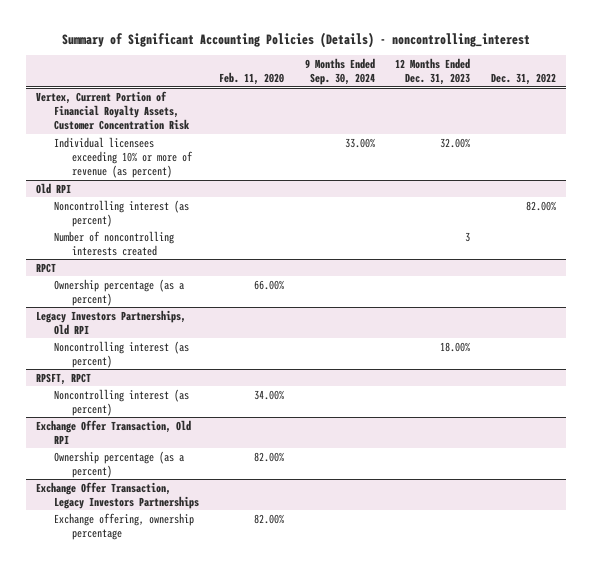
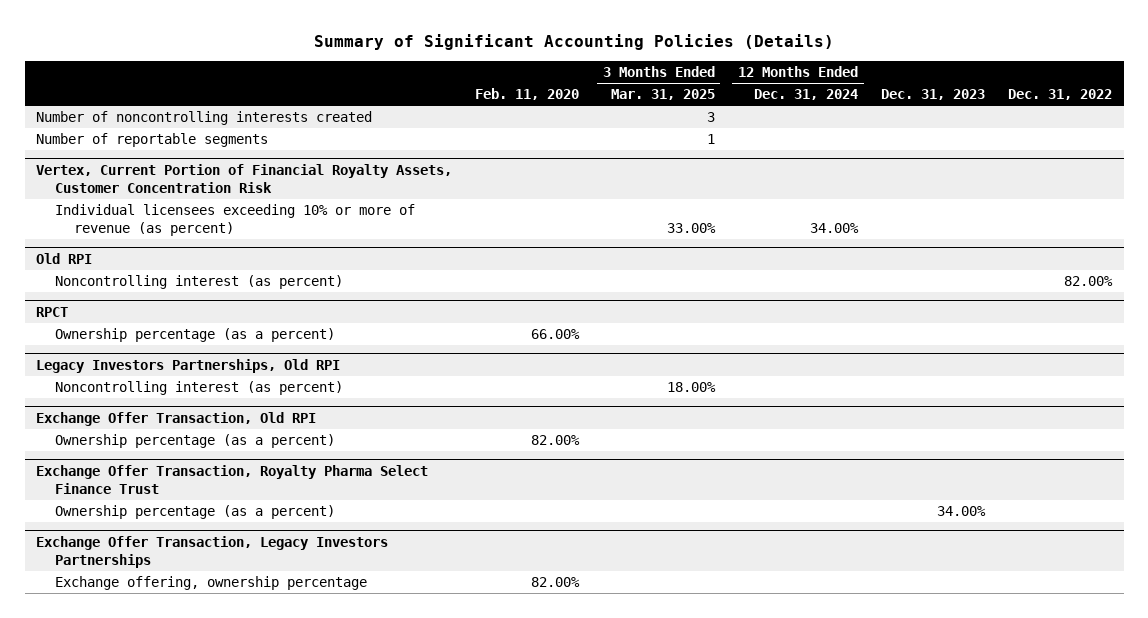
- Summary of Significant Accounting Policies (Details) - noncontrolling_interest
+ Summary of Significant Accounting Policies (Details)
- | Feb. 11, 2020 | 9 Months Ended Sep. 30, 2024 | 12 Months Ended Dec. 31, 2023 | Dec. 31, 2022
+ | Feb. 11, 2020 | 3 Months Ended Mar. 31, 2025 | 12 Months Ended Dec. 31, 2024 | Dec. 31, 2023 | Dec. 31, 2022
+ Number of noncontrolling interests created | | 3 | | |
+ Number of reportable segments | | 1 | | |
@ Old RPI
- Number of noncontrolling interests created | | | 3 |
- RPSFT, RPCT
- Noncontrolling interest (as percent) | 34.00% | | |
+ Exchange Offer Transaction, Royalty Pharma Select Finance Trust
+ Ownership percentage (as a percent) | | | | 34.00% |

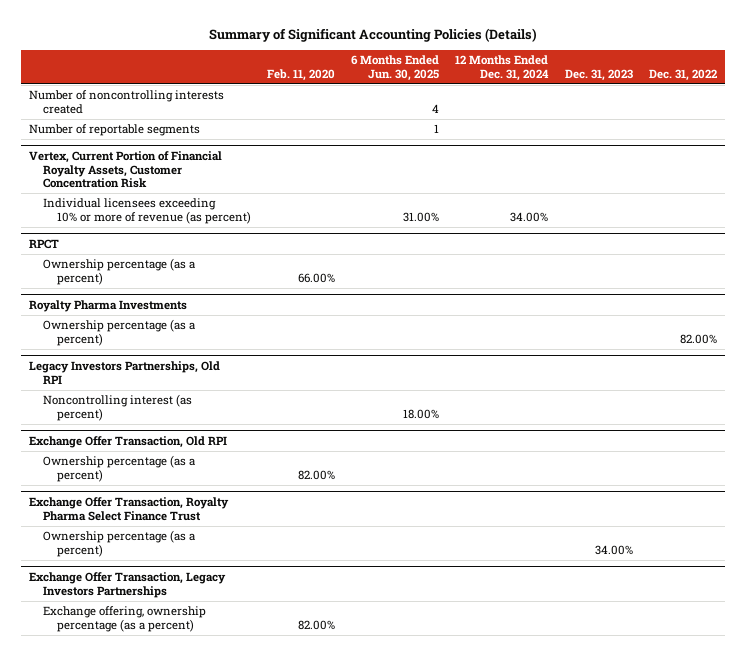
- | Feb. 11, 2020 | 3 Months Ended Mar. 31, 2025 | 12 Months Ended Dec. 31, 2024 | Dec. 31, 2023 | Dec. 31, 2022
+ | Feb. 11, 2020 | 6 Months Ended Jun. 30, 2025 | 12 Months Ended Dec. 31, 2024 | Dec. 31, 2023 | Dec. 31, 2022
- Old RPI
- Noncontrolling interest (as percent) | | | | | 82.00%
+ Royalty Pharma Investments
+ Ownership percentage (as a percent) | | | | | 82.00%
@ Exchange Offer Transaction, Legacy Investors Partnerships
- Exchange offering, ownership percentage | 82.00% | | | |
+ Exchange offering, ownership percentage (as a percent) | 82.00% | | | |

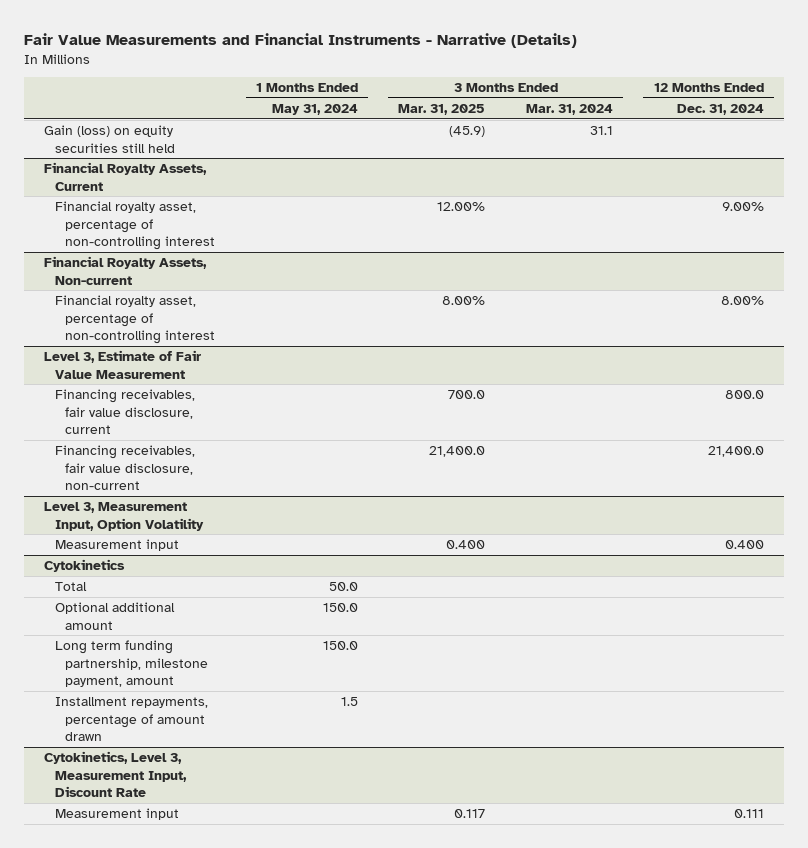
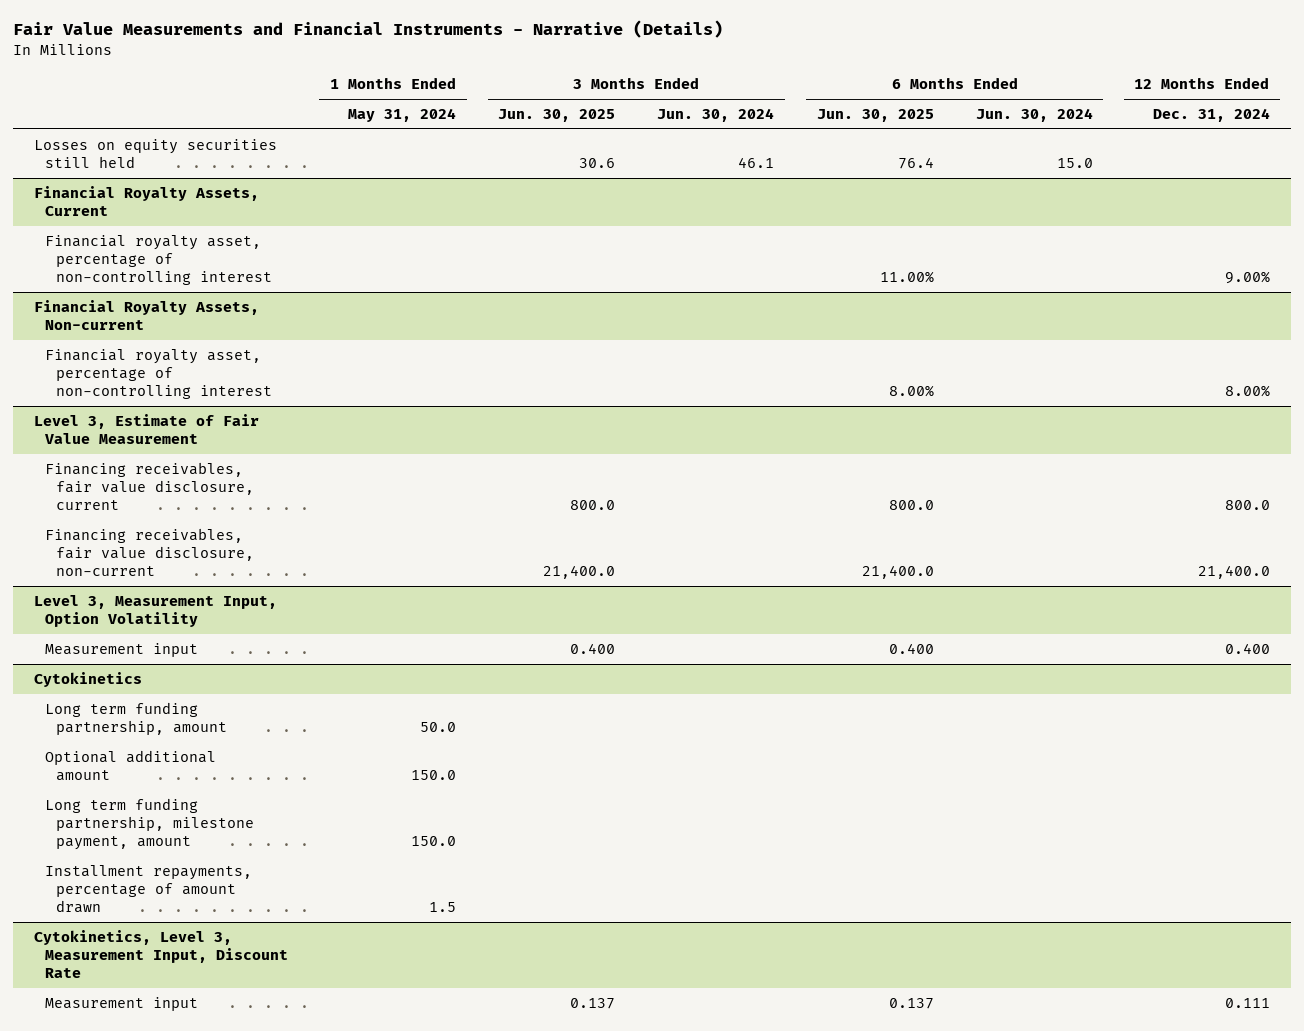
- | 1 Months Ended May 31, 2024 | 3 Months Ended Mar. 31, 2025 | 3 Months Ended Mar. 31, 2024 | 12 Months Ended Dec. 31, 2024
+ | 1 Months Ended May 31, 2024 | 3 Months Ended Jun. 30, 2025 | 3 Months Ended Jun. 30, 2024 | 6 Months Ended Jun. 30, 2025 | 6 Months Ended Jun. 30, 2024 | 12 Months Ended Dec. 31, 2024
- Gain (loss) on equity securities still held | | (45.9) | 31.1 |
+ Losses on equity securities still held | | 30.6 | 46.1 | 76.4 | 15.0 |
@ Cytokinetics
- Total | 50.0 | | |
+ Long term funding partnership, amount | 50.0 | | | | |

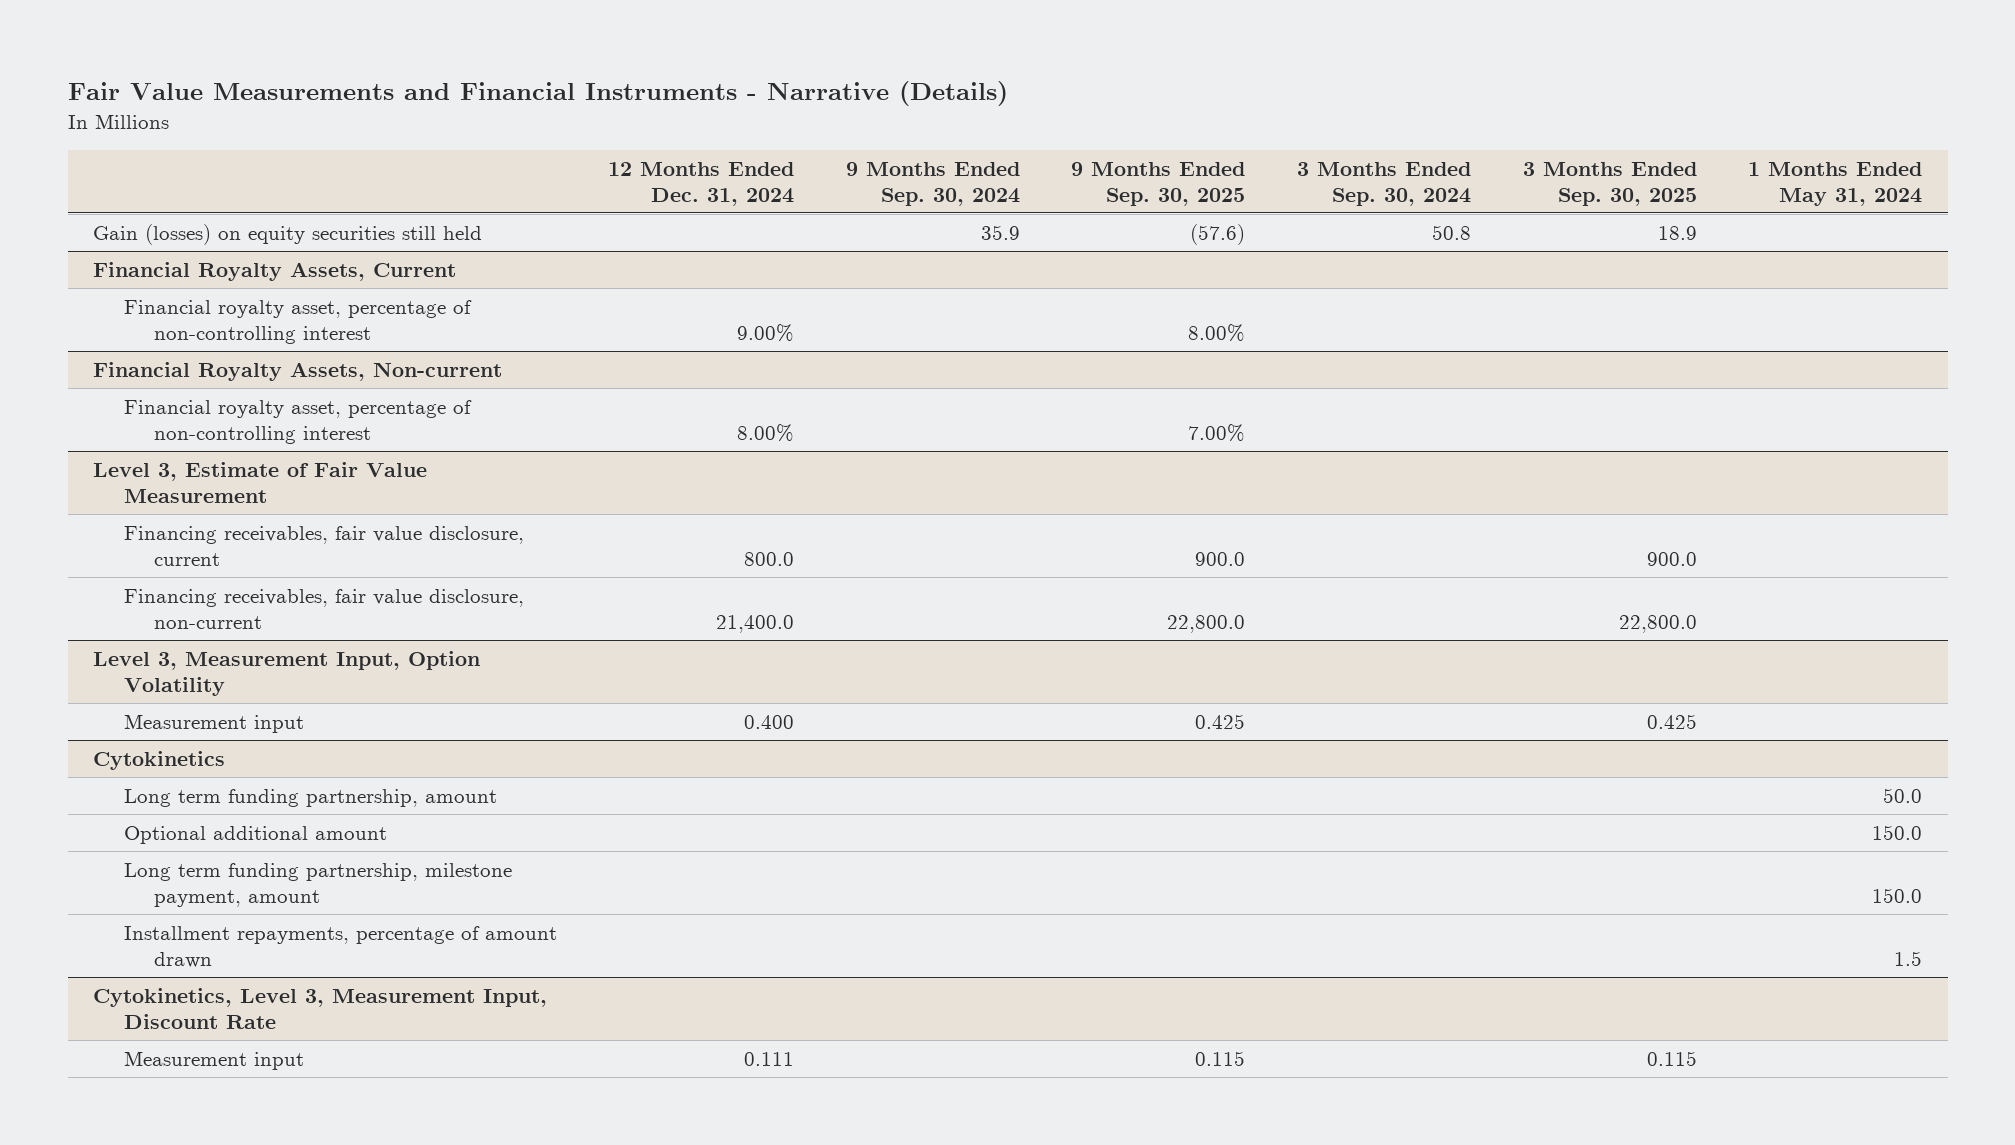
- | 1 Months Ended May 31, 2024 | 3 Months Ended Jun. 30, 2025 | 3 Months Ended Jun. 30, 2024 | 6 Months Ended Jun. 30, 2025 | 6 Months Ended Jun. 30, 2024 | 12 Months Ended Dec. 31, 2024
+ | 12 Months Ended Dec. 31, 2024 | 9 Months Ended Sep. 30, 2024 | 9 Months Ended Sep. 30, 2025 | 3 Months Ended Sep. 30, 2024 | 3 Months Ended Sep. 30, 2025 | 1 Months Ended May 31, 2024
- Losses on equity securities still held | | 30.6 | 46.1 | 76.4 | 15.0 |
+ Gain (losses) on equity securities still held | | 35.9 | (57.6) | 50.8 | 18.9 |

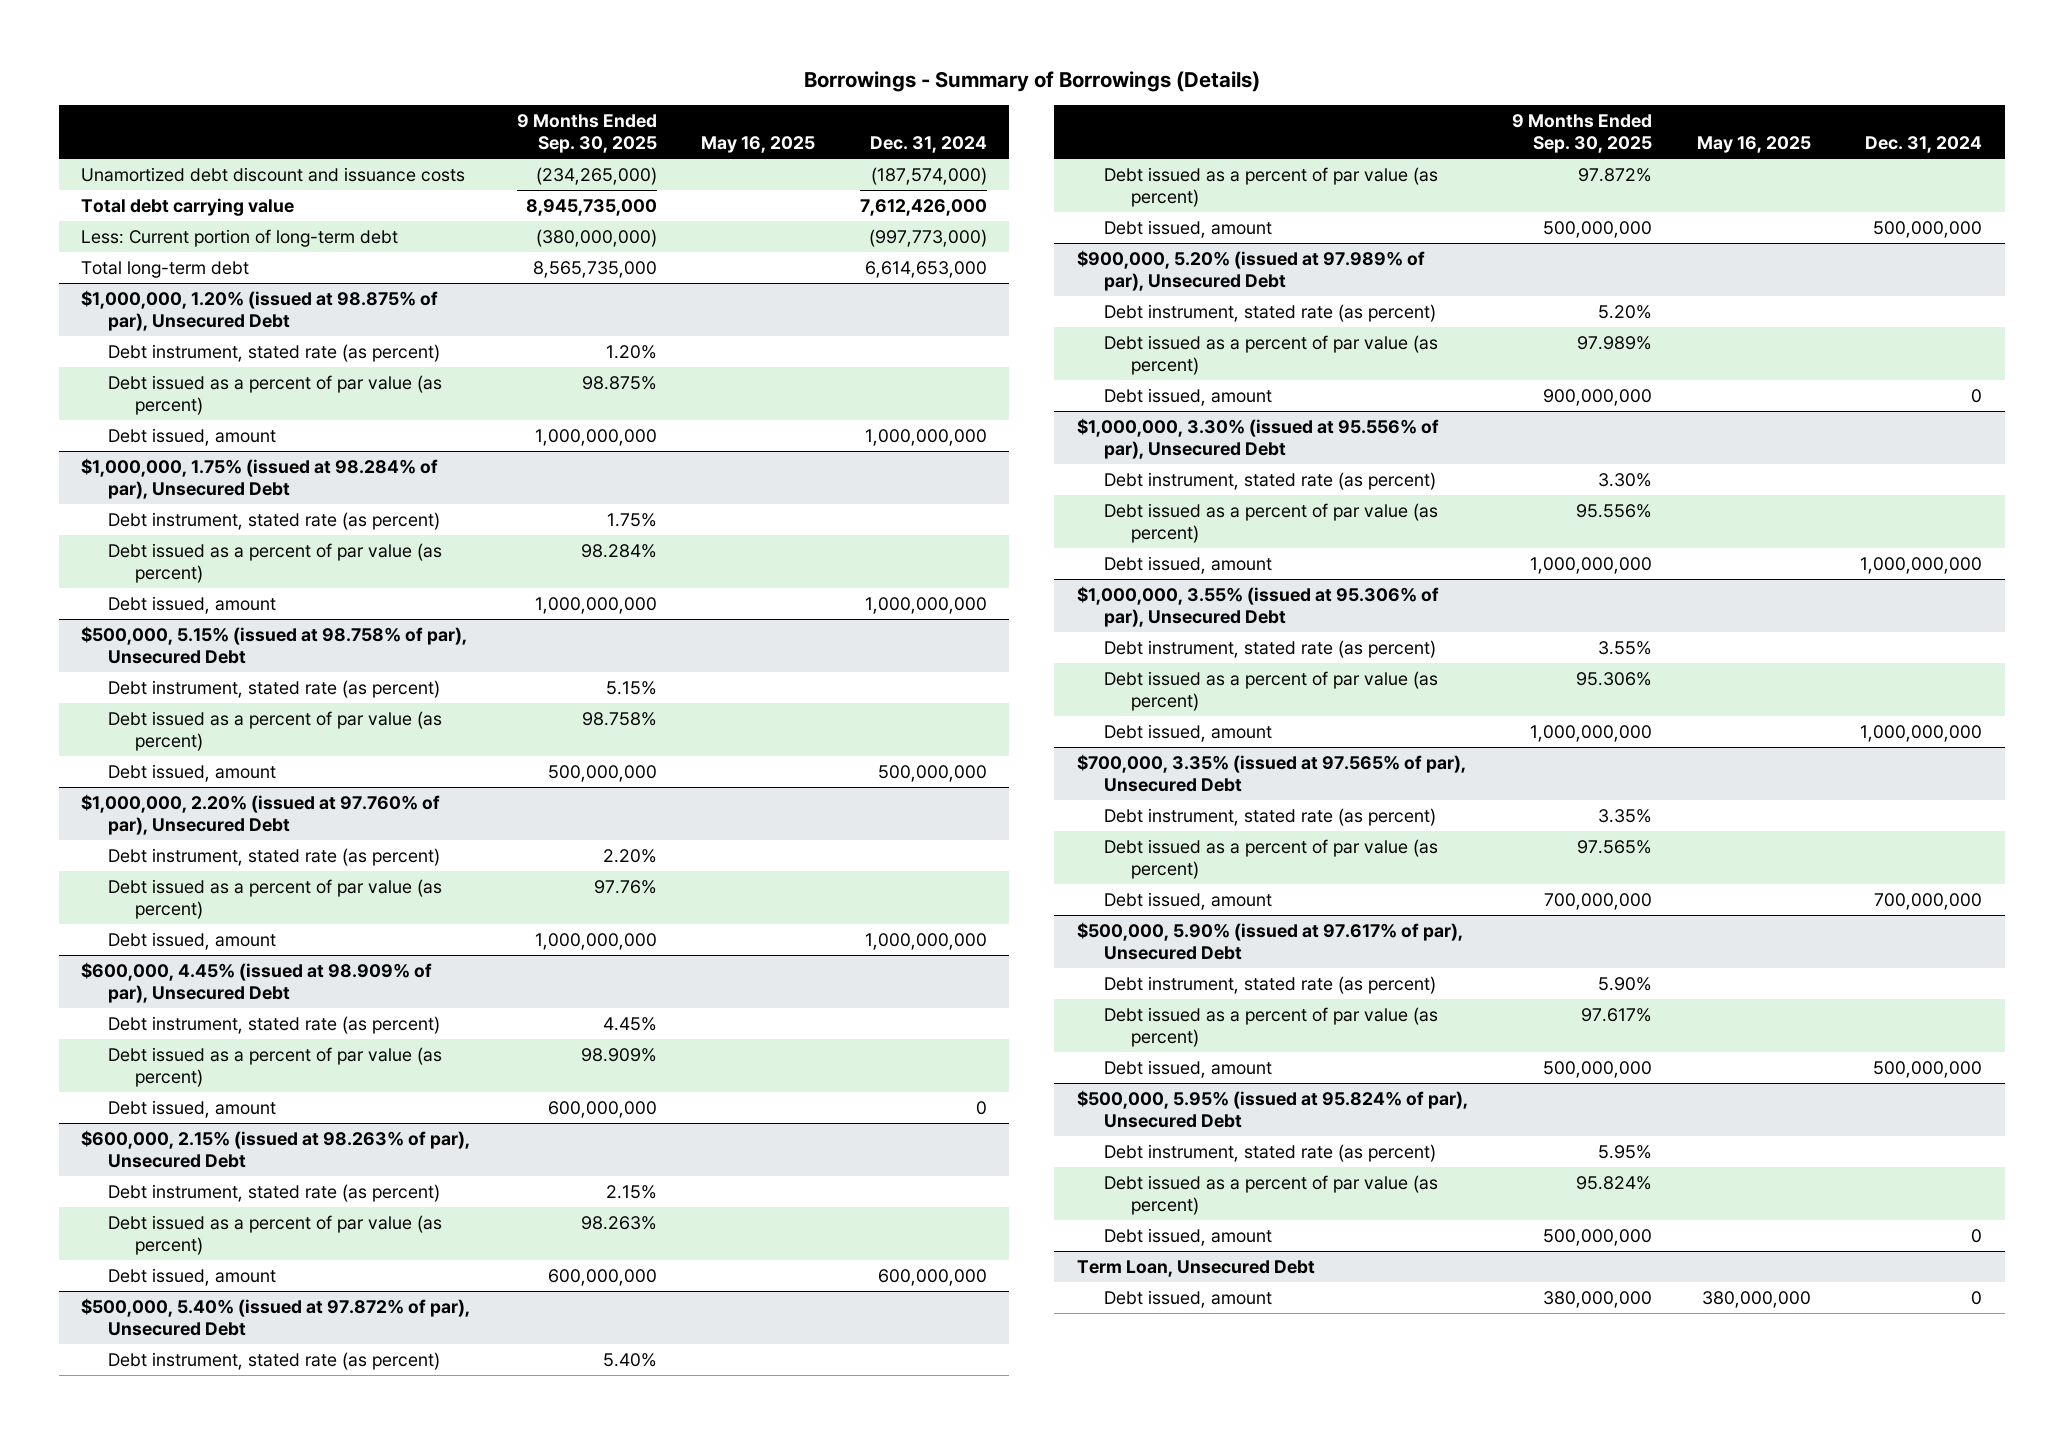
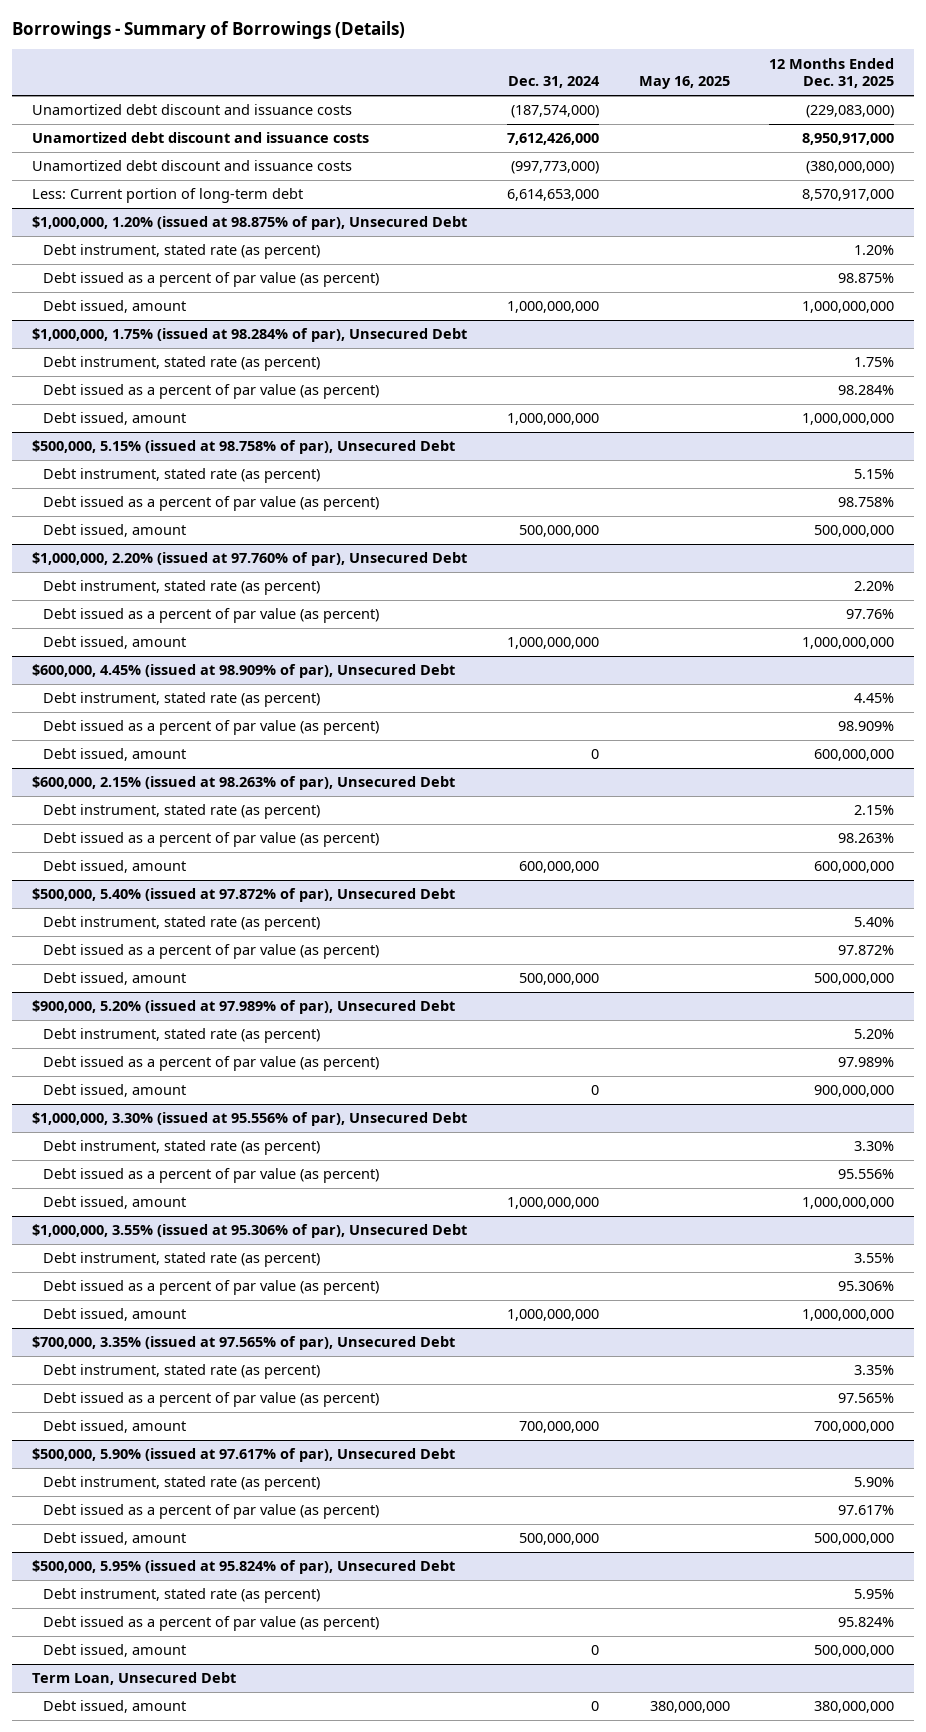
- | 9 Months Ended Sep. 30, 2025 | May 16, 2025 | Dec. 31, 2024
+ | Dec. 31, 2024 | May 16, 2025 | 12 Months Ended Dec. 31, 2025
- Total debt carrying value | 8,945,735,000 | | 7,612,426,000
- Less: Current portion of long-term debt | (380,000,000) | | (997,773,000)
- Total long-term debt | 8,565,735,000 | | 6,614,653,000
+ Unamortized debt discount and issuance costs | 7,612,426,000 | | 8,950,917,000
+ Unamortized debt discount and issuance costs | (997,773,000) | | (380,000,000)
+ Less: Current portion of long-term debt | 6,614,653,000 | | 8,570,917,000

